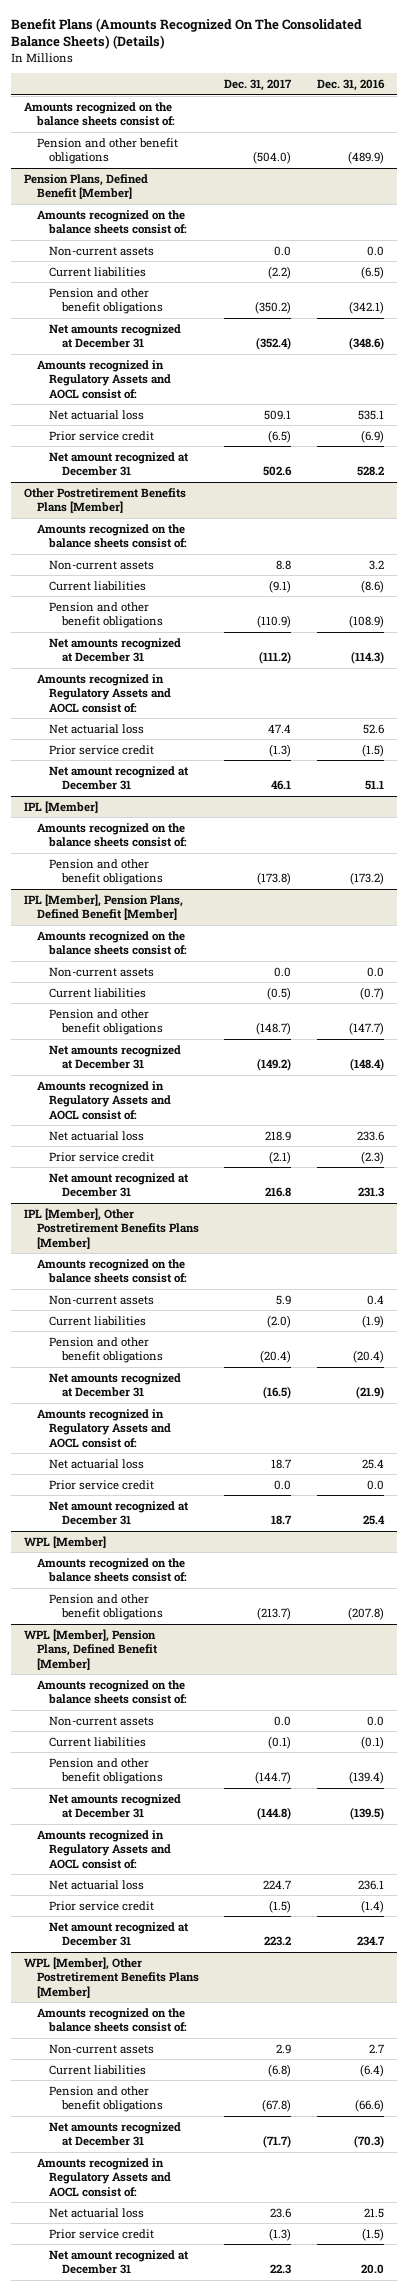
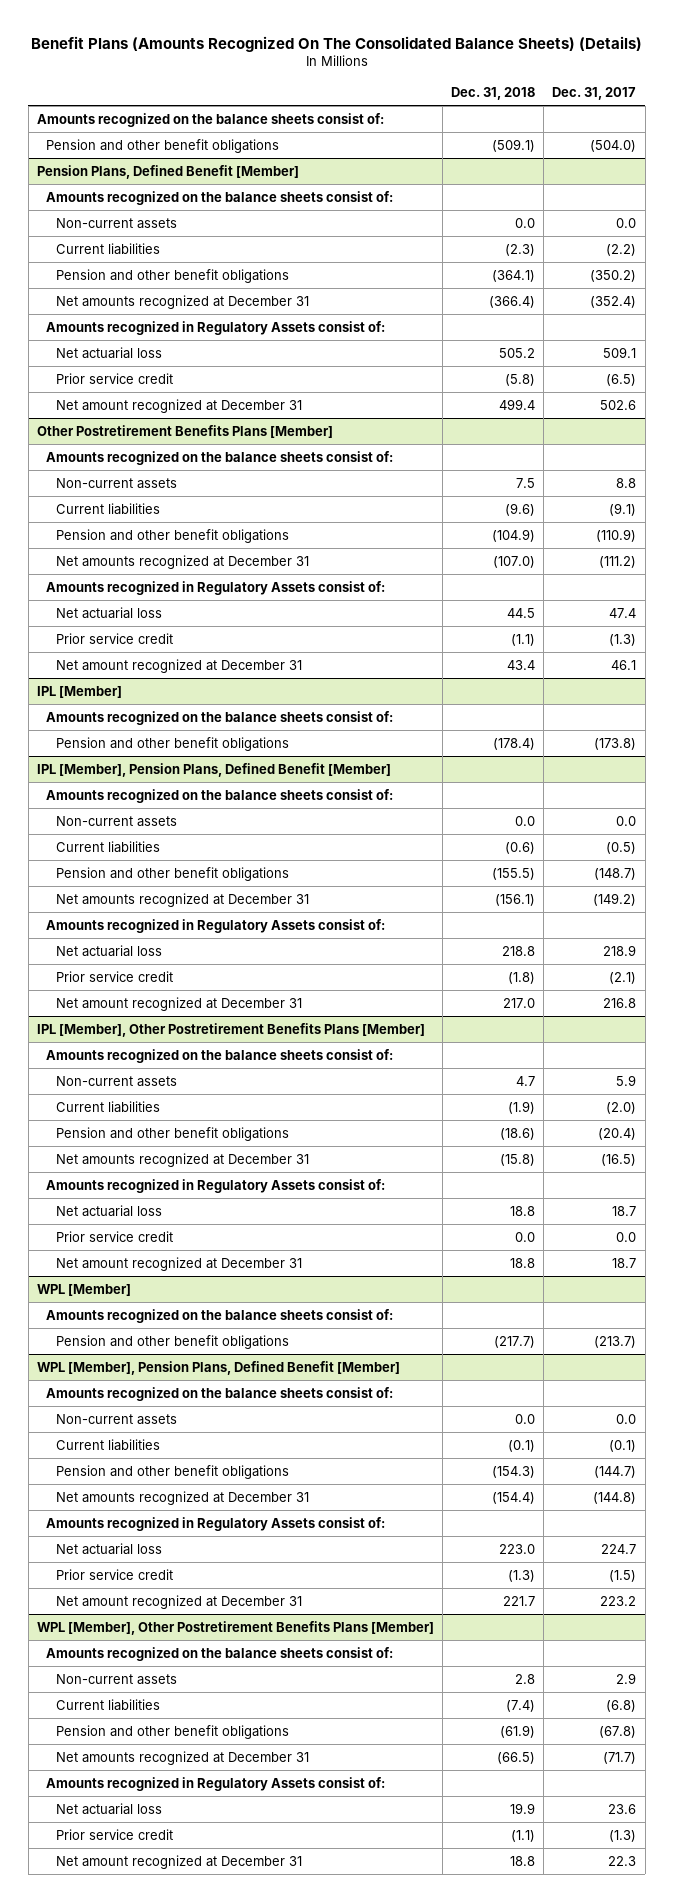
- | Dec. 31, 2017 | Dec. 31, 2016
+ | Dec. 31, 2018 | Dec. 31, 2017
@ Pension Plans, Defined Benefit [Member]
- Amounts recognized in Regulatory Assets and AOCL consist of:
+ Amounts recognized in Regulatory Assets consist of:
@ Other Postretirement Benefits Plans [Member]
- Amounts recognized in Regulatory Assets and AOCL consist of:
+ Amounts recognized in Regulatory Assets consist of:
@ IPL [Member], Pension Plans, Defined Benefit [Member]
- Amounts recognized in Regulatory Assets and AOCL consist of:
+ Amounts recognized in Regulatory Assets consist of:
@ IPL [Member], Other Postretirement Benefits Plans [Member]
- Amounts recognized in Regulatory Assets and AOCL consist of:
+ Amounts recognized in Regulatory Assets consist of:
@ WPL [Member], Pension Plans, Defined Benefit [Member]
- Amounts recognized in Regulatory Assets and AOCL consist of:
+ Amounts recognized in Regulatory Assets consist of:
@ WPL [Member], Other Postretirement Benefits Plans [Member]
- Amounts recognized in Regulatory Assets and AOCL consist of:
+ Amounts recognized in Regulatory Assets consist of:

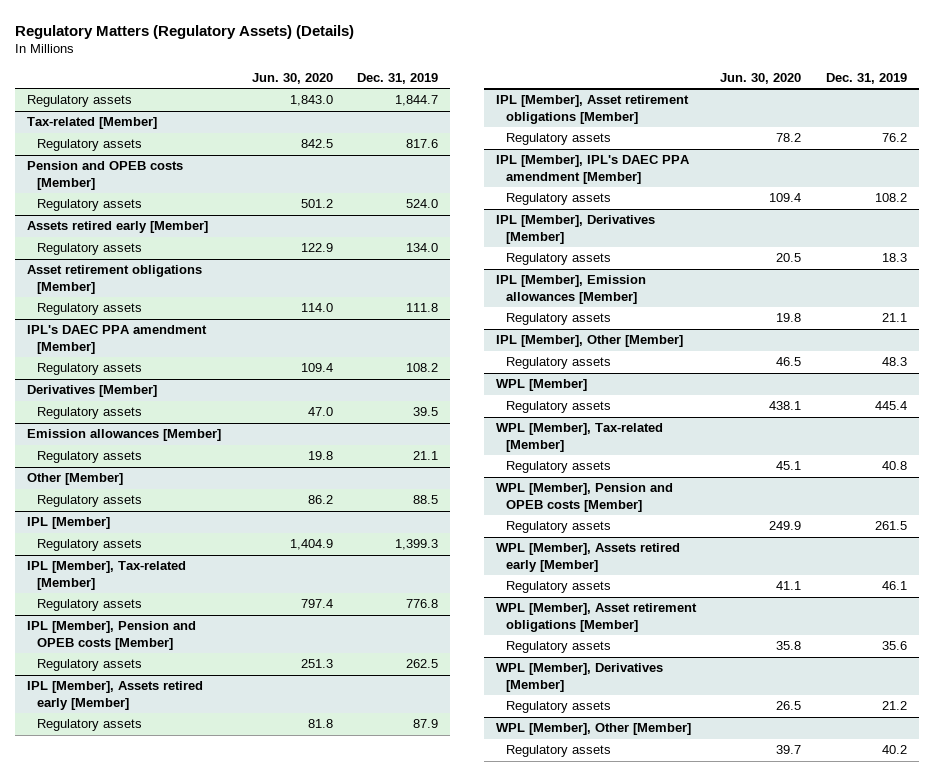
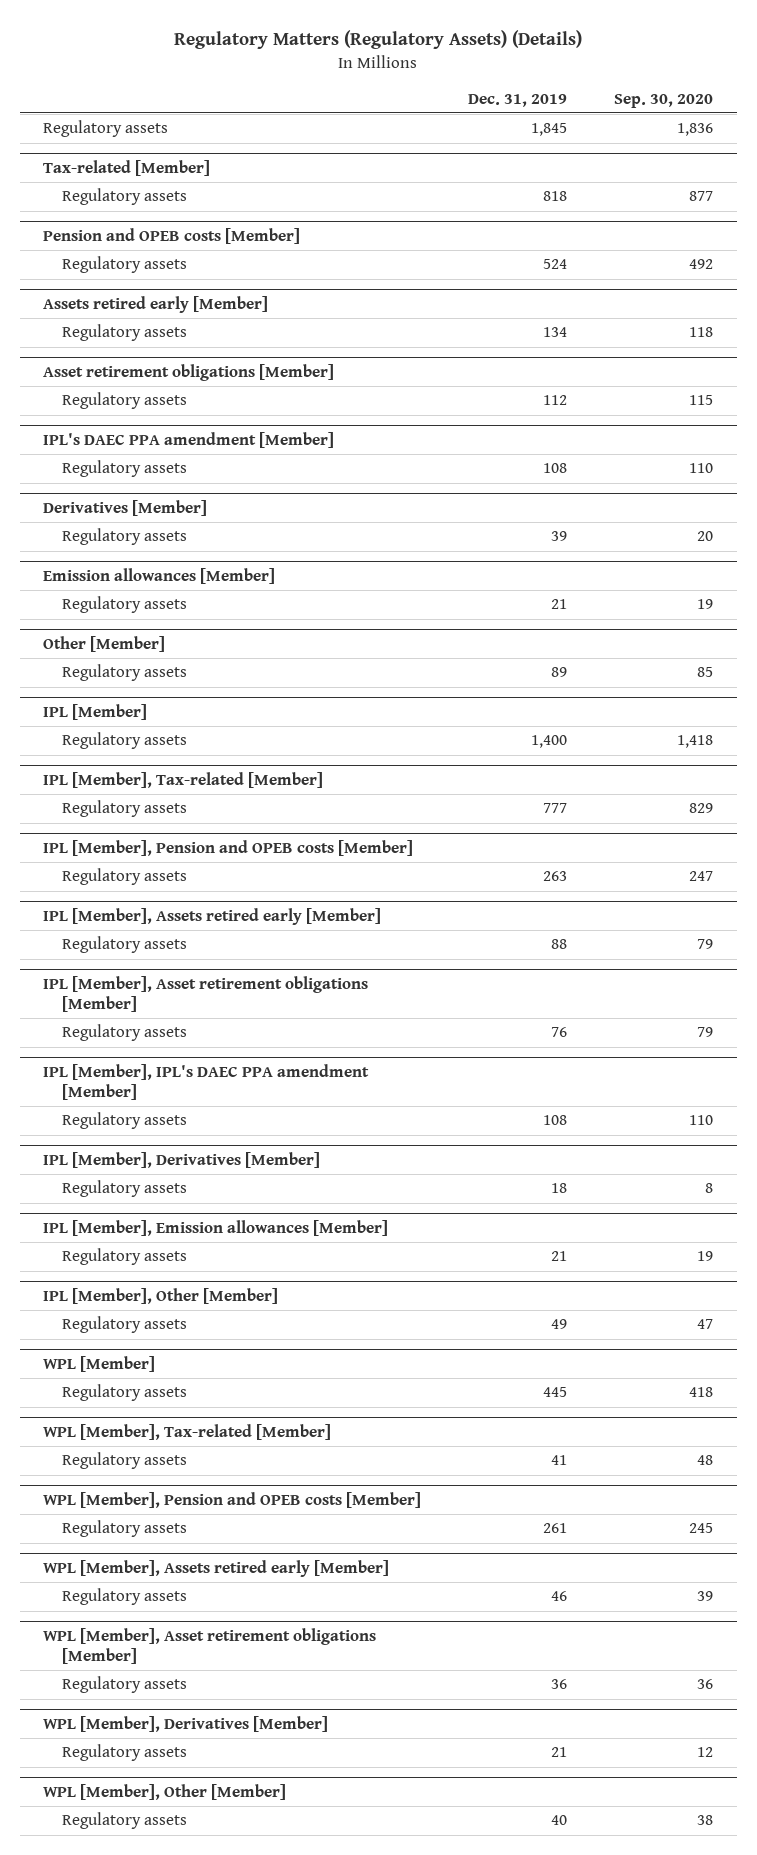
- | Jun. 30, 2020 | Dec. 31, 2019
+ | Dec. 31, 2019 | Sep. 30, 2020
- Regulatory assets | 1,843.0 | 1,844.7
+ Regulatory assets | 1,845 | 1,836
@ Tax-related [Member]
- Regulatory assets | 842.5 | 817.6
+ Regulatory assets | 818 | 877
@ Pension and OPEB costs [Member]
- Regulatory assets | 501.2 | 524.0
+ Regulatory assets | 524 | 492
@ Assets retired early [Member]
- Regulatory assets | 122.9 | 134.0
+ Regulatory assets | 134 | 118
@ Asset retirement obligations [Member]
- Regulatory assets | 114.0 | 111.8
+ Regulatory assets | 112 | 115
@ IPL's DAEC PPA amendment [Member]
- Regulatory assets | 109.4 | 108.2
+ Regulatory assets | 108 | 110
@ Derivatives [Member]
- Regulatory assets | 47.0 | 39.5
+ Regulatory assets | 39 | 20
@ Emission allowances [Member]
- Regulatory assets | 19.8 | 21.1
+ Regulatory assets | 21 | 19
@ Other [Member]
- Regulatory assets | 86.2 | 88.5
+ Regulatory assets | 89 | 85
@ IPL [Member]
- Regulatory assets | 1,404.9 | 1,399.3
+ Regulatory assets | 1,400 | 1,418
@ IPL [Member], Tax-related [Member]
- Regulatory assets | 797.4 | 776.8
+ Regulatory assets | 777 | 829
@ IPL [Member], Pension and OPEB costs [Member]
- Regulatory assets | 251.3 | 262.5
+ Regulatory assets | 263 | 247
@ IPL [Member], Assets retired early [Member]
- Regulatory assets | 81.8 | 87.9
+ Regulatory assets | 88 | 79
@ IPL [Member], Asset retirement obligations [Member]
- Regulatory assets | 78.2 | 76.2
+ Regulatory assets | 76 | 79
@ IPL [Member], IPL's DAEC PPA amendment [Member]
- Regulatory assets | 109.4 | 108.2
+ Regulatory assets | 108 | 110
@ IPL [Member], Derivatives [Member]
- Regulatory assets | 20.5 | 18.3
+ Regulatory assets | 18 | 8
@ IPL [Member], Emission allowances [Member]
- Regulatory assets | 19.8 | 21.1
+ Regulatory assets | 21 | 19
@ IPL [Member], Other [Member]
- Regulatory assets | 46.5 | 48.3
+ Regulatory assets | 49 | 47
@ WPL [Member]
- Regulatory assets | 438.1 | 445.4
+ Regulatory assets | 445 | 418
@ WPL [Member], Tax-related [Member]
- Regulatory assets | 45.1 | 40.8
+ Regulatory assets | 41 | 48
@ WPL [Member], Pension and OPEB costs [Member]
- Regulatory assets | 249.9 | 261.5
+ Regulatory assets | 261 | 245
@ WPL [Member], Assets retired early [Member]
- Regulatory assets | 41.1 | 46.1
+ Regulatory assets | 46 | 39
@ WPL [Member], Asset retirement obligations [Member]
- Regulatory assets | 35.8 | 35.6
+ Regulatory assets | 36 | 36
@ WPL [Member], Derivatives [Member]
- Regulatory assets | 26.5 | 21.2
+ Regulatory assets | 21 | 12
@ WPL [Member], Other [Member]
- Regulatory assets | 39.7 | 40.2
+ Regulatory assets | 40 | 38

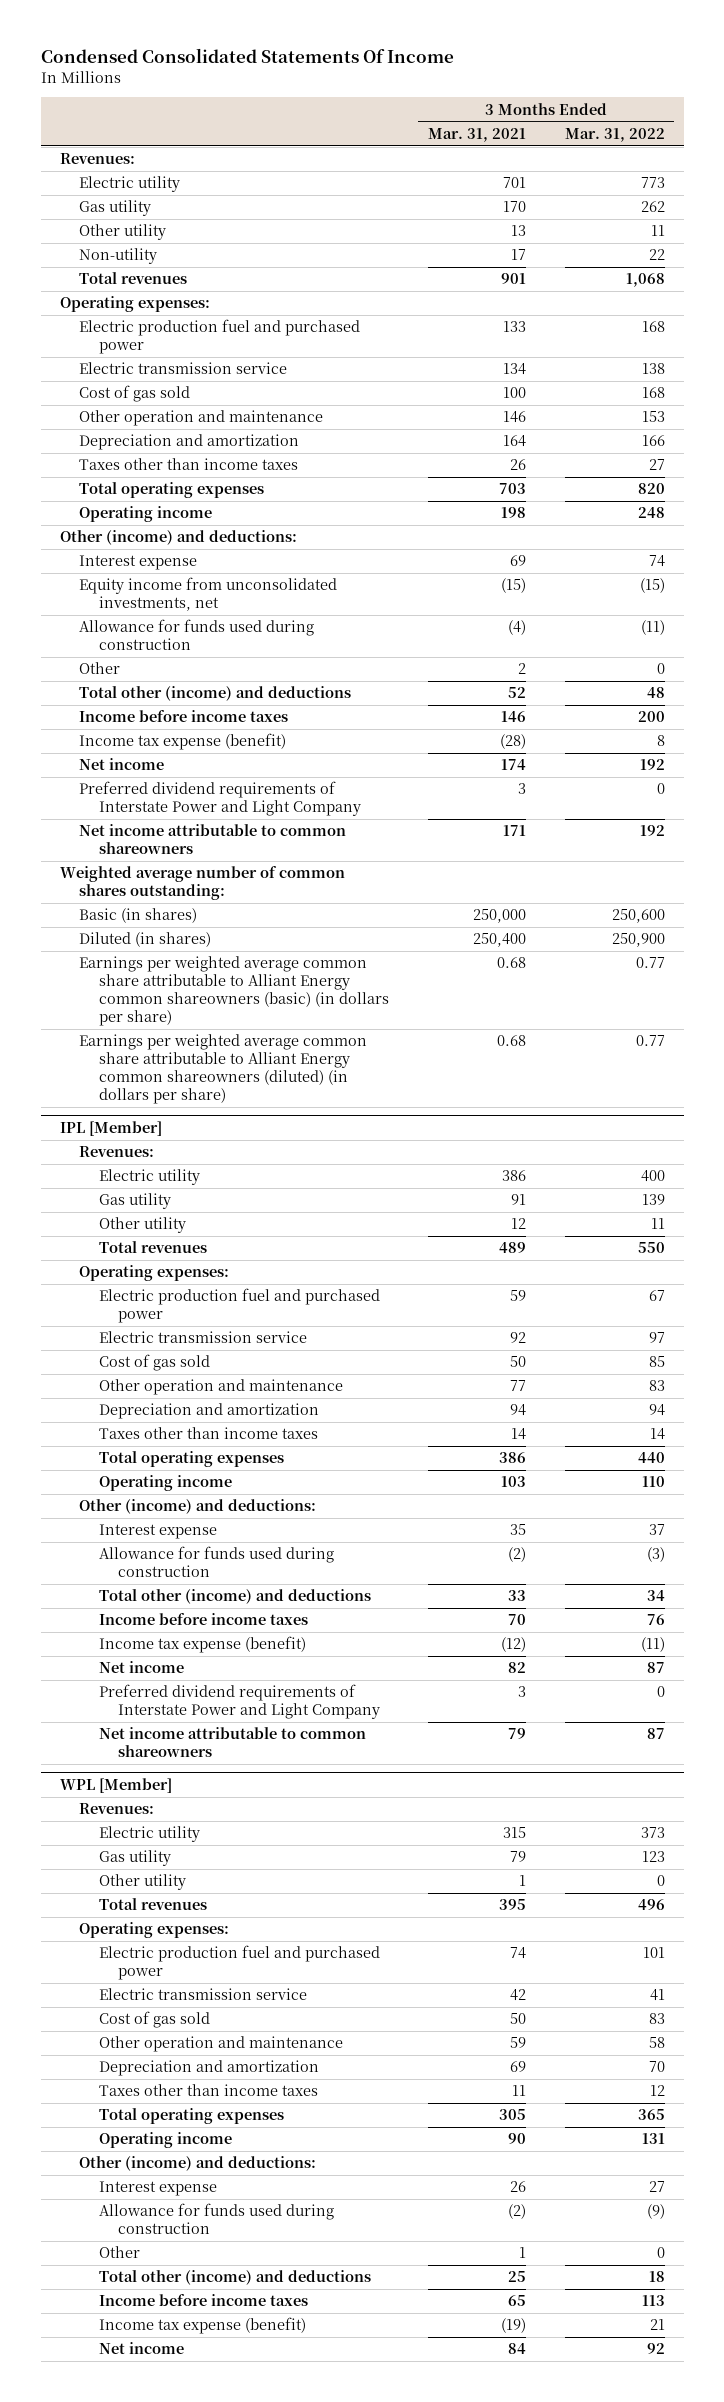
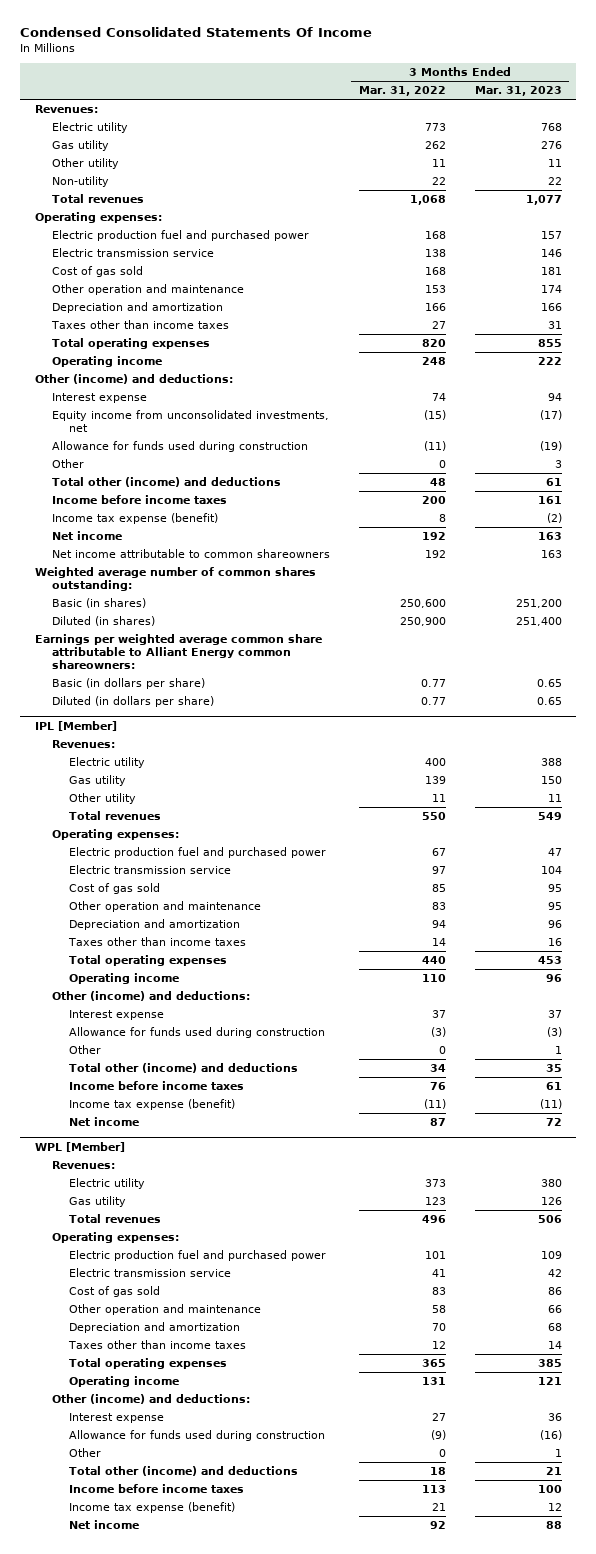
- | 3 Months Ended Mar. 31, 2021 | 3 Months Ended Mar. 31, 2022
+ | 3 Months Ended Mar. 31, 2022 | 3 Months Ended Mar. 31, 2023
- Preferred dividend requirements of Interstate Power and Light Company | 3 | 0
- Earnings per weighted average common share attributable to Alliant Energy common shareowners (basic) (in dollars per share) | 0.68 | 0.77
- Earnings per weighted average common share attributable to Alliant Energy common shareowners (diluted) (in dollars per share) | 0.68 | 0.77
+ Earnings per weighted average common share attributable to Alliant Energy common shareowners:
+ Basic (in dollars per share) | 0.77 | 0.65
+ Diluted (in dollars per share) | 0.77 | 0.65
@ IPL [Member]
+ Other | 0 | 1
- Preferred dividend requirements of Interstate Power and Light Company | 3 | 0
- Net income attributable to common shareowners | 79 | 87
@ WPL [Member]
- Other utility | 1 | 0

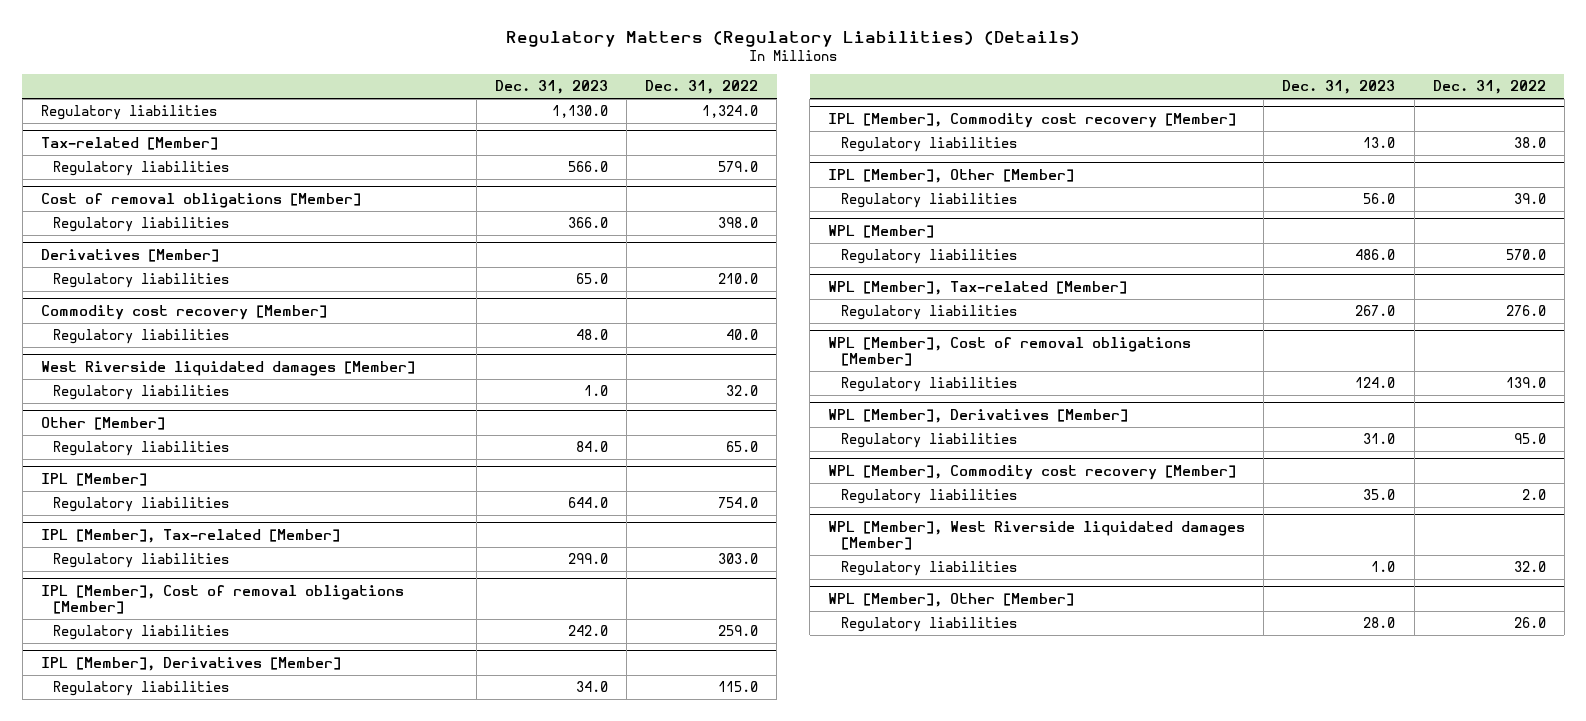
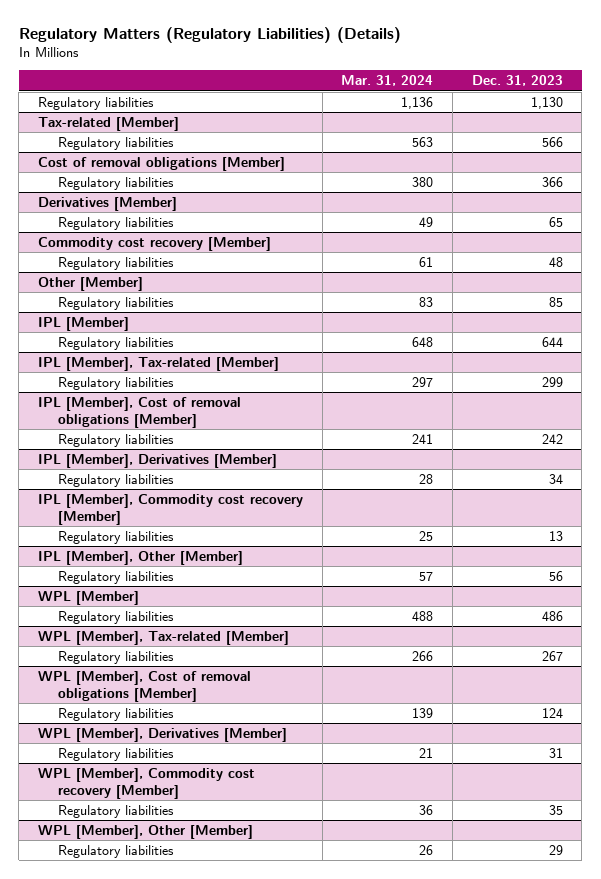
- | Dec. 31, 2023 | Dec. 31, 2022
+ | Mar. 31, 2024 | Dec. 31, 2023
- Regulatory liabilities | 1,130.0 | 1,324.0
+ Regulatory liabilities | 1,136 | 1,130
@ Tax-related [Member]
- Regulatory liabilities | 566.0 | 579.0
+ Regulatory liabilities | 563 | 566
@ Cost of removal obligations [Member]
- Regulatory liabilities | 366.0 | 398.0
+ Regulatory liabilities | 380 | 366
@ Derivatives [Member]
- Regulatory liabilities | 65.0 | 210.0
+ Regulatory liabilities | 49 | 65
@ Commodity cost recovery [Member]
- Regulatory liabilities | 48.0 | 40.0
- West Riverside liquidated damages [Member]
- Regulatory liabilities | 1.0 | 32.0
@ Commodity cost recovery [Member]
+ Regulatory liabilities | 61 | 48
@ Other [Member]
- Regulatory liabilities | 84.0 | 65.0
+ Regulatory liabilities | 83 | 85
@ IPL [Member]
- Regulatory liabilities | 644.0 | 754.0
+ Regulatory liabilities | 648 | 644
@ IPL [Member], Tax-related [Member]
- Regulatory liabilities | 299.0 | 303.0
+ Regulatory liabilities | 297 | 299
@ IPL [Member], Cost of removal obligations [Member]
- Regulatory liabilities | 242.0 | 259.0
+ Regulatory liabilities | 241 | 242
@ IPL [Member], Derivatives [Member]
- Regulatory liabilities | 34.0 | 115.0
+ Regulatory liabilities | 28 | 34
@ IPL [Member], Commodity cost recovery [Member]
- Regulatory liabilities | 13.0 | 38.0
+ Regulatory liabilities | 25 | 13
@ IPL [Member], Other [Member]
- Regulatory liabilities | 56.0 | 39.0
+ Regulatory liabilities | 57 | 56
@ WPL [Member]
- Regulatory liabilities | 486.0 | 570.0
+ Regulatory liabilities | 488 | 486
@ WPL [Member], Tax-related [Member]
- Regulatory liabilities | 267.0 | 276.0
+ Regulatory liabilities | 266 | 267
@ WPL [Member], Cost of removal obligations [Member]
- Regulatory liabilities | 124.0 | 139.0
+ Regulatory liabilities | 139 | 124
@ WPL [Member], Derivatives [Member]
- Regulatory liabilities | 31.0 | 95.0
+ Regulatory liabilities | 21 | 31
@ WPL [Member], Commodity cost recovery [Member]
- Regulatory liabilities | 35.0 | 2.0
- WPL [Member], West Riverside liquidated damages [Member]
- Regulatory liabilities | 1.0 | 32.0
@ WPL [Member], Commodity cost recovery [Member]
+ Regulatory liabilities | 36 | 35
@ WPL [Member], Other [Member]
- Regulatory liabilities | 28.0 | 26.0
+ Regulatory liabilities | 26 | 29

